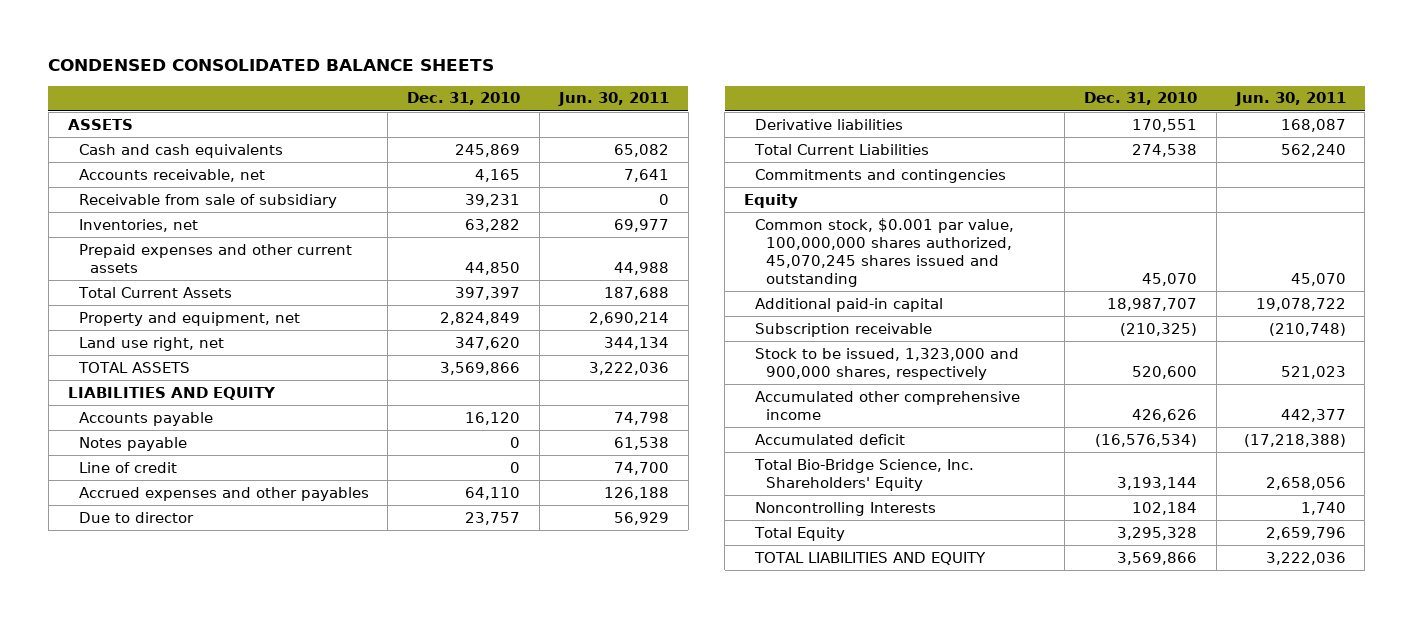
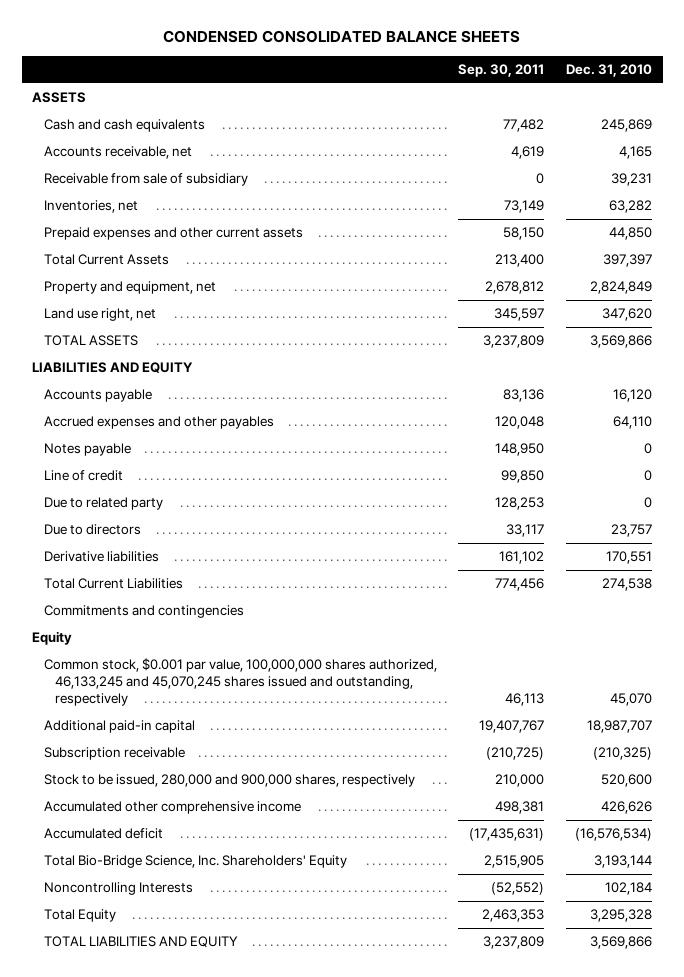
- | Dec. 31, 2010 | Jun. 30, 2011
+ | Sep. 30, 2011 | Dec. 31, 2010
moved up: Accrued expenses and other payables | 120,048 | 64,110
- Due to director | 23,757 | 56,929
+ Due to related party | 128,253 | 0
+ Due to directors | 33,117 | 23,757
- Common stock, $0.001 par value, 100,000,000 shares authorized, 45,070,245 shares issued and outstanding | 45,070 | 45,070
+ Common stock, $0.001 par value, 100,000,000 shares authorized, 46,133,245 and 45,070,245 shares issued and outstanding, respectively | 46,113 | 45,070
- Stock to be issued, 1,323,000 and 900,000 shares, respectively | 520,600 | 521,023
+ Stock to be issued, 280,000 and 900,000 shares, respectively | 210,000 | 520,600

